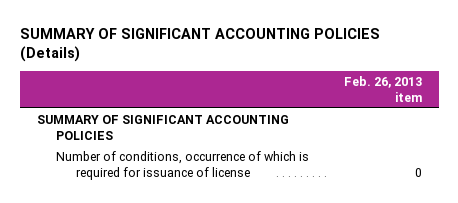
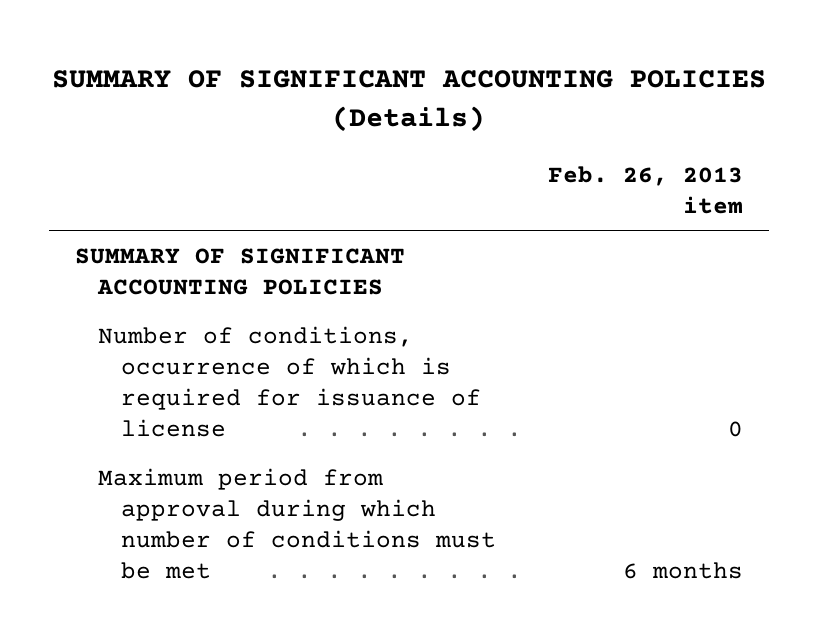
+ Maximum period from approval during which number of conditions must be met | 6 months

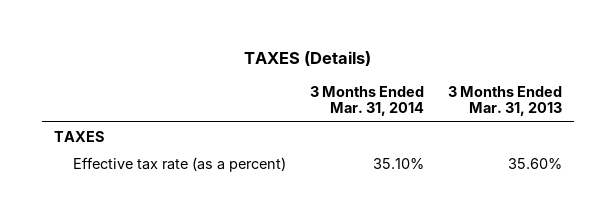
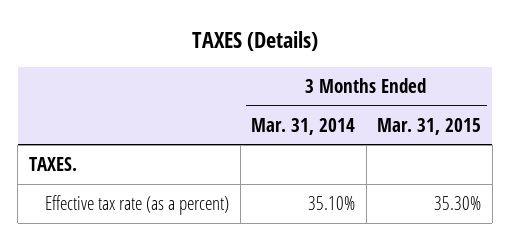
- | 3 Months Ended Mar. 31, 2014 | 3 Months Ended Mar. 31, 2013
+ | 3 Months Ended Mar. 31, 2014 | 3 Months Ended Mar. 31, 2015
- TAXES
+ TAXES.

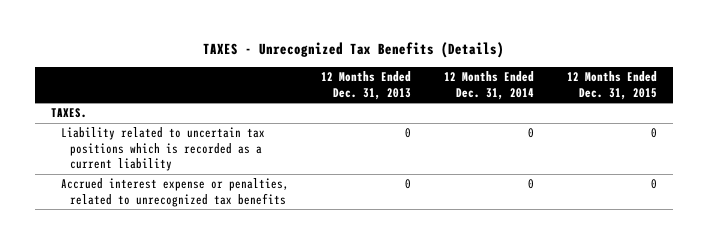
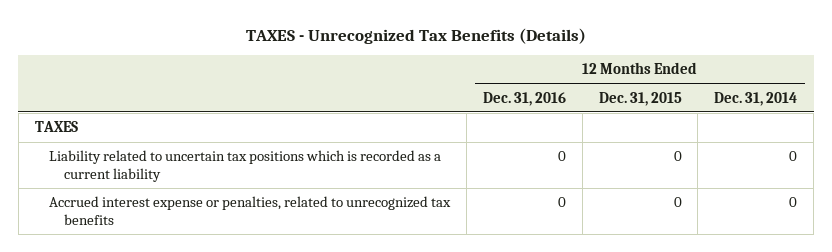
- | 12 Months Ended Dec. 31, 2013 | 12 Months Ended Dec. 31, 2014 | 12 Months Ended Dec. 31, 2015
+ | 12 Months Ended Dec. 31, 2016 | 12 Months Ended Dec. 31, 2015 | 12 Months Ended Dec. 31, 2014
- TAXES.
+ TAXES

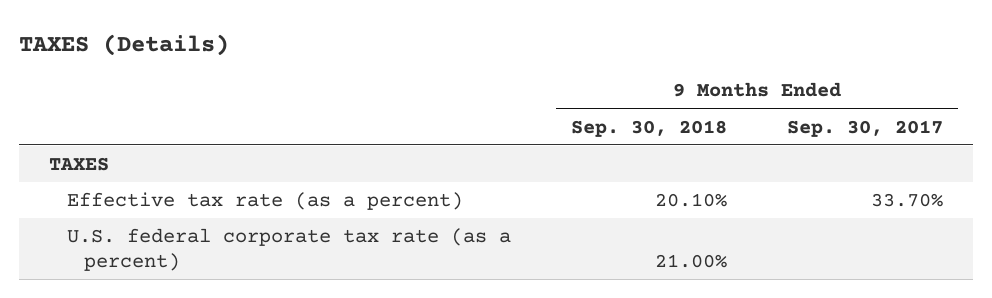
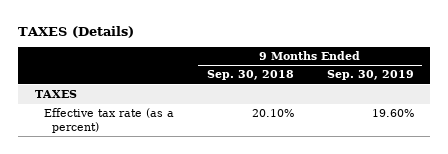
- | 9 Months Ended Sep. 30, 2018 | 9 Months Ended Sep. 30, 2017
+ | 9 Months Ended Sep. 30, 2018 | 9 Months Ended Sep. 30, 2019
- U.S. federal corporate tax rate (as a percent) | 21.00% |

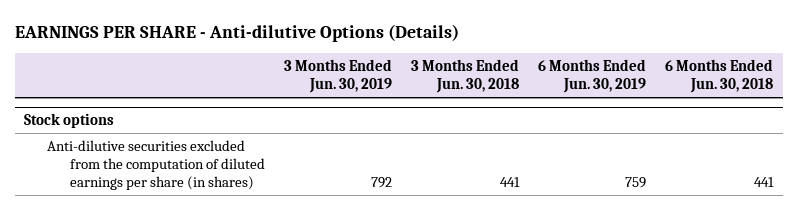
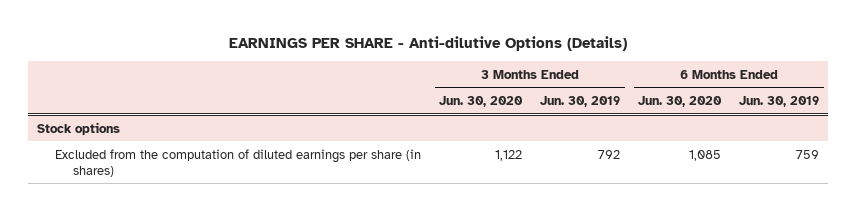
- | 3 Months Ended Jun. 30, 2019 | 3 Months Ended Jun. 30, 2018 | 6 Months Ended Jun. 30, 2019 | 6 Months Ended Jun. 30, 2018
+ | 3 Months Ended Jun. 30, 2020 | 3 Months Ended Jun. 30, 2019 | 6 Months Ended Jun. 30, 2020 | 6 Months Ended Jun. 30, 2019
@ Stock options
- Anti-dilutive securities excluded from the computation of diluted earnings per share (in shares) | 792 | 441 | 759 | 441
+ Excluded from the computation of diluted earnings per share (in shares) | 1,122 | 792 | 1,085 | 759

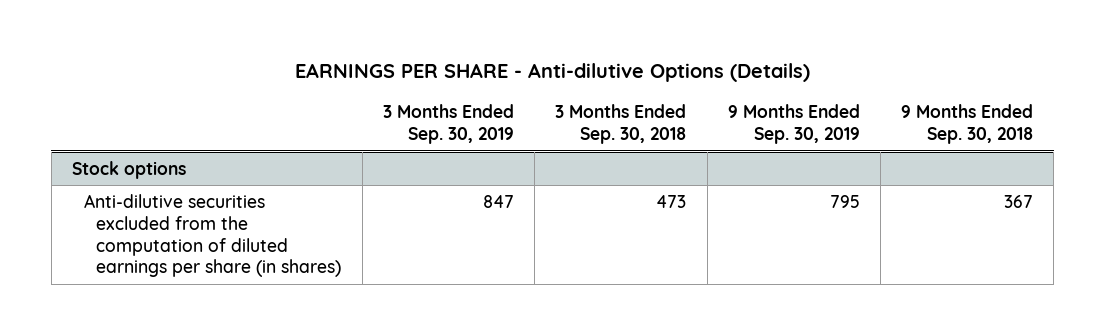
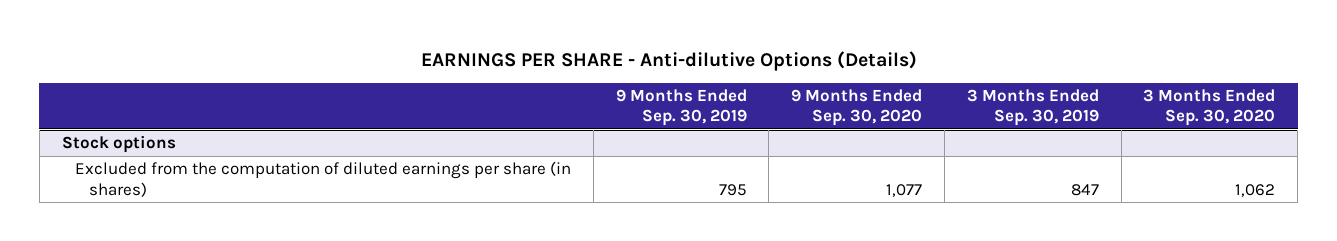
- | 3 Months Ended Sep. 30, 2019 | 3 Months Ended Sep. 30, 2018 | 9 Months Ended Sep. 30, 2019 | 9 Months Ended Sep. 30, 2018
+ | 9 Months Ended Sep. 30, 2019 | 9 Months Ended Sep. 30, 2020 | 3 Months Ended Sep. 30, 2019 | 3 Months Ended Sep. 30, 2020
@ Stock options
- Anti-dilutive securities excluded from the computation of diluted earnings per share (in shares) | 847 | 473 | 795 | 367
+ Excluded from the computation of diluted earnings per share (in shares) | 795 | 1,077 | 847 | 1,062

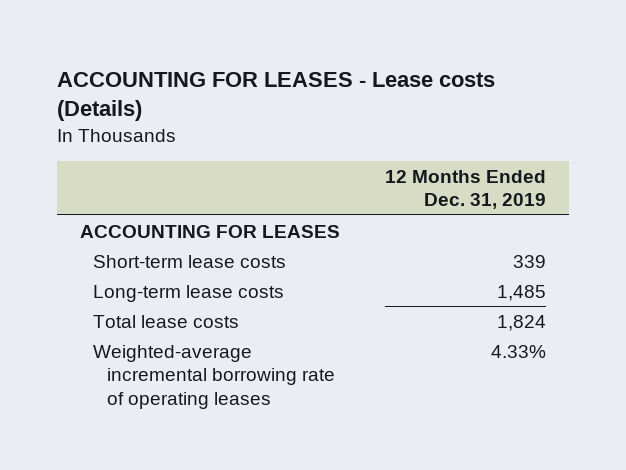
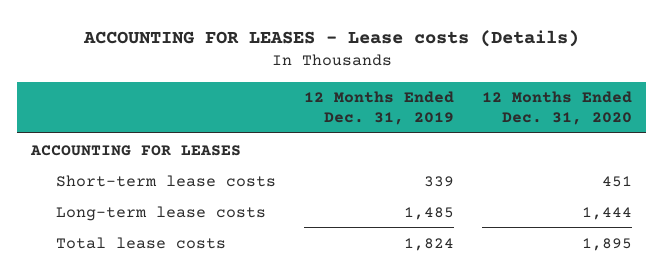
- | 12 Months Ended Dec. 31, 2019
+ | 12 Months Ended Dec. 31, 2019 | 12 Months Ended Dec. 31, 2020
- Weighted-average incremental borrowing rate of operating leases | 4.33%

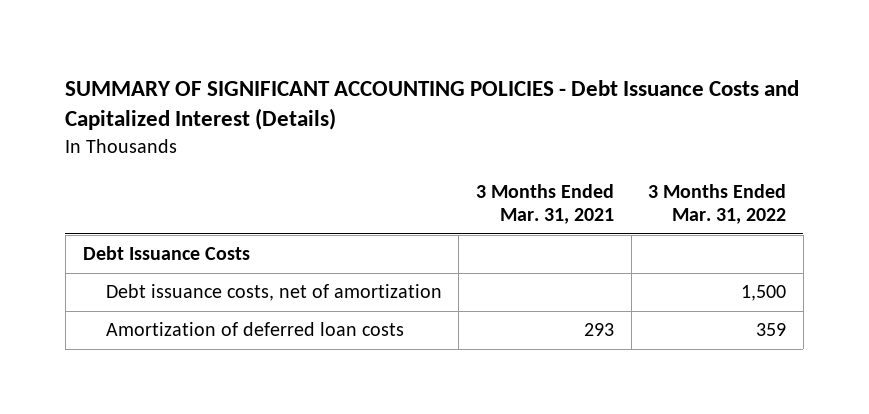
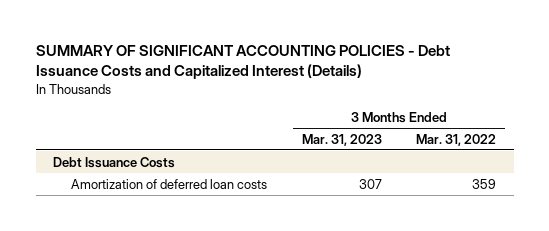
- | 3 Months Ended Mar. 31, 2021 | 3 Months Ended Mar. 31, 2022
+ | 3 Months Ended Mar. 31, 2023 | 3 Months Ended Mar. 31, 2022
- Debt issuance costs, net of amortization | | 1,500

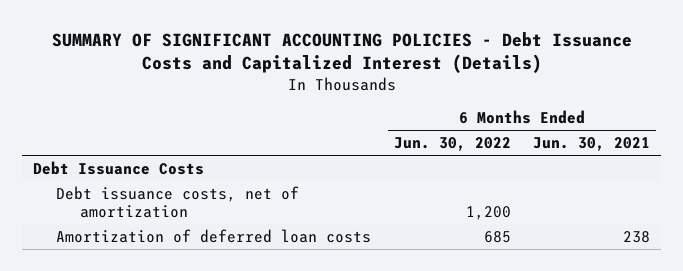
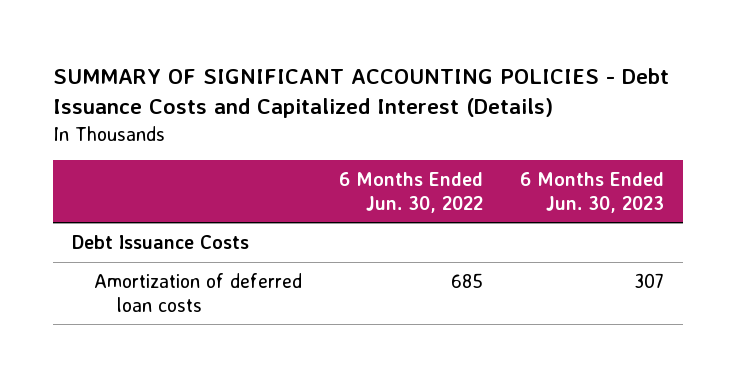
- | 6 Months Ended Jun. 30, 2022 | 6 Months Ended Jun. 30, 2021
+ | 6 Months Ended Jun. 30, 2022 | 6 Months Ended Jun. 30, 2023
- Debt issuance costs, net of amortization | 1,200 |

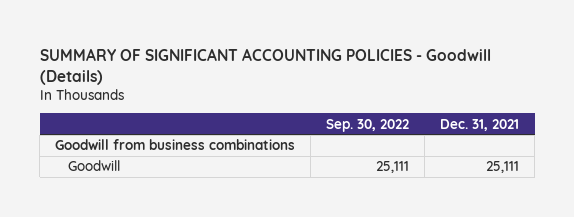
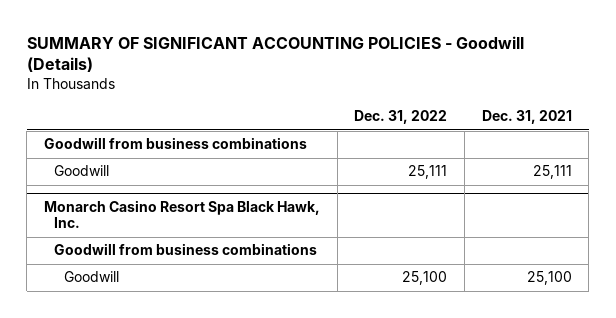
- | Sep. 30, 2022 | Dec. 31, 2021
+ | Dec. 31, 2022 | Dec. 31, 2021
+ Monarch Casino Resort Spa Black Hawk, Inc.
+ Goodwill from business combinations
+ Goodwill | 25,100 | 25,100

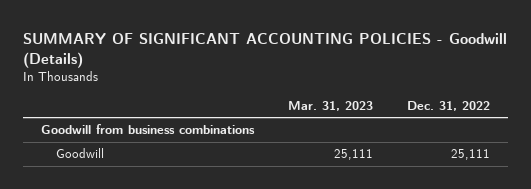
- | Dec. 31, 2022 | Dec. 31, 2021
+ | Mar. 31, 2023 | Dec. 31, 2022
- Monarch Casino Resort Spa Black Hawk, Inc.
- Goodwill from business combinations
- Goodwill | 25,100 | 25,100

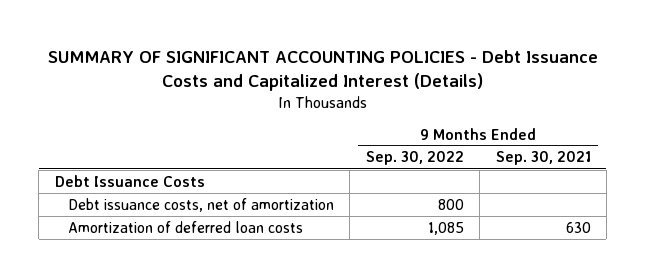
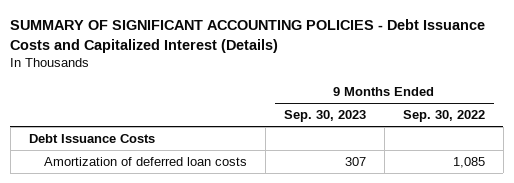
- | 9 Months Ended Sep. 30, 2022 | 9 Months Ended Sep. 30, 2021
+ | 9 Months Ended Sep. 30, 2023 | 9 Months Ended Sep. 30, 2022
- Debt issuance costs, net of amortization | 800 |

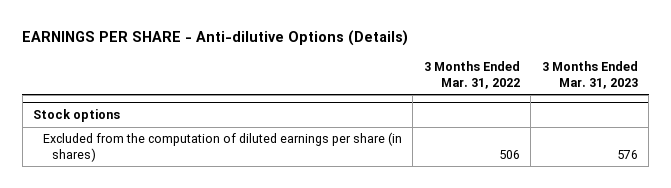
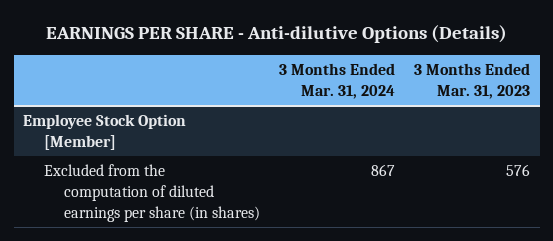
- | 3 Months Ended Mar. 31, 2022 | 3 Months Ended Mar. 31, 2023
+ | 3 Months Ended Mar. 31, 2024 | 3 Months Ended Mar. 31, 2023
- Stock options
+ Employee Stock Option [Member]

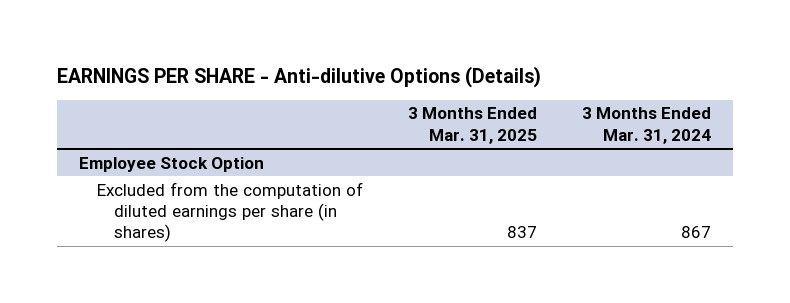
- | 3 Months Ended Mar. 31, 2024 | 3 Months Ended Mar. 31, 2023
+ | 3 Months Ended Mar. 31, 2025 | 3 Months Ended Mar. 31, 2024
- Employee Stock Option [Member]
+ Employee Stock Option

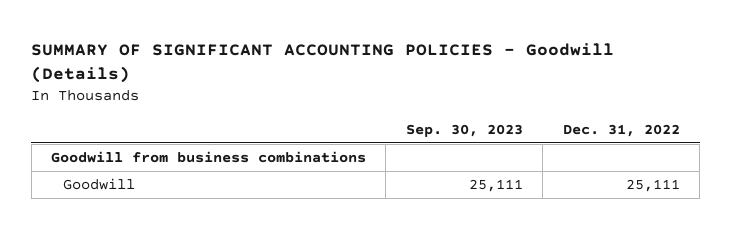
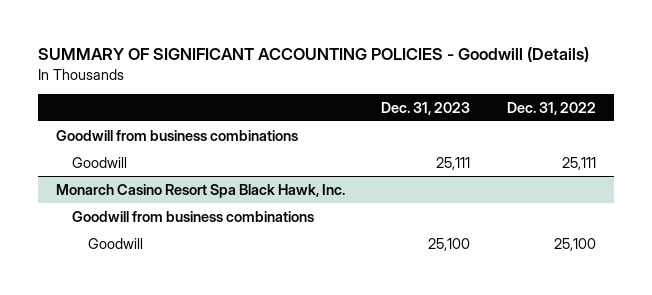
- | Sep. 30, 2023 | Dec. 31, 2022
+ | Dec. 31, 2023 | Dec. 31, 2022
+ Monarch Casino Resort Spa Black Hawk, Inc.
+ Goodwill from business combinations
+ Goodwill | 25,100 | 25,100

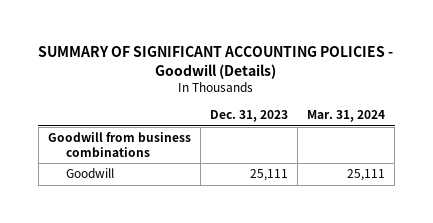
- | Dec. 31, 2023 | Dec. 31, 2022
+ | Dec. 31, 2023 | Mar. 31, 2024
- Monarch Casino Resort Spa Black Hawk, Inc.
- Goodwill from business combinations
- Goodwill | 25,100 | 25,100

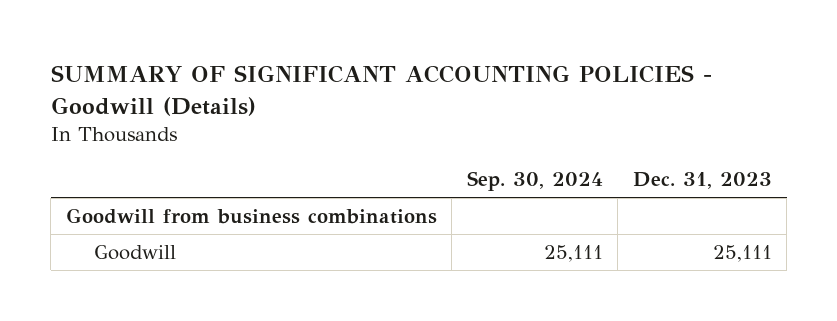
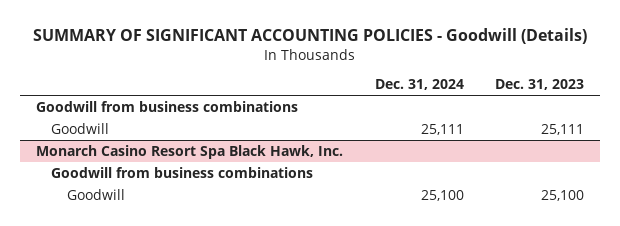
- | Sep. 30, 2024 | Dec. 31, 2023
+ | Dec. 31, 2024 | Dec. 31, 2023
+ Monarch Casino Resort Spa Black Hawk, Inc.
+ Goodwill from business combinations
+ Goodwill | 25,100 | 25,100

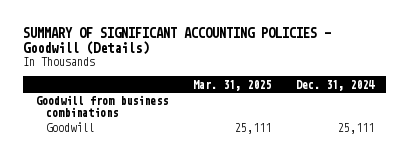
- | Dec. 31, 2024 | Dec. 31, 2023
+ | Mar. 31, 2025 | Dec. 31, 2024
- Monarch Casino Resort Spa Black Hawk, Inc.
- Goodwill from business combinations
- Goodwill | 25,100 | 25,100

